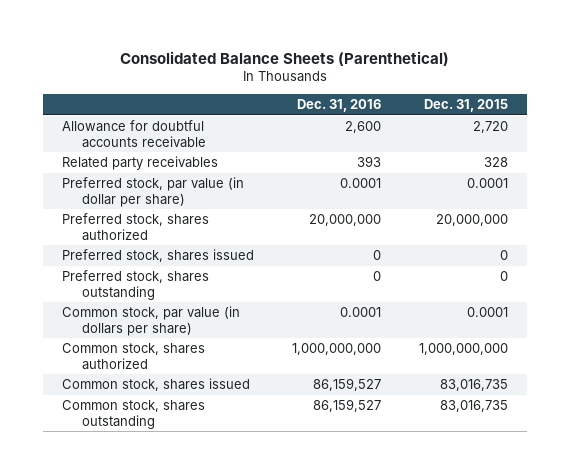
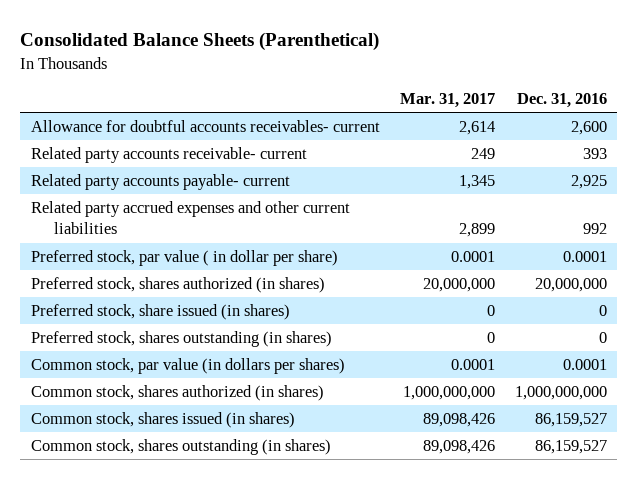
- | Dec. 31, 2016 | Dec. 31, 2015
+ | Mar. 31, 2017 | Dec. 31, 2016
- Allowance for doubtful accounts receivable | 2,600 | 2,720
- Related party receivables | 393 | 328
- Preferred stock, par value (in dollar per share) | 0.0001 | 0.0001
- Preferred stock, shares authorized | 20,000,000 | 20,000,000
- Preferred stock, shares issued | 0 | 0
- Preferred stock, shares outstanding | 0 | 0
- Common stock, par value (in dollars per share) | 0.0001 | 0.0001
- Common stock, shares authorized | 1,000,000,000 | 1,000,000,000
- Common stock, shares issued | 86,159,527 | 83,016,735
- Common stock, shares outstanding | 86,159,527 | 83,016,735
+ Allowance for doubtful accounts receivables- current | 2,614 | 2,600
+ Related party accounts receivable- current | 249 | 393
+ Related party accounts payable- current | 1,345 | 2,925
+ Related party accrued expenses and other current liabilities | 2,899 | 992
+ Preferred stock, par value ( in dollar per share) | 0.0001 | 0.0001
+ Preferred stock, shares authorized (in shares) | 20,000,000 | 20,000,000
+ Preferred stock, share issued (in shares) | 0 | 0
+ Preferred stock, shares outstanding (in shares) | 0 | 0
+ Common stock, par value (in dollars per shares) | 0.0001 | 0.0001
+ Common stock, shares authorized (in shares) | 1,000,000,000 | 1,000,000,000
+ Common stock, shares issued (in shares) | 89,098,426 | 86,159,527
+ Common stock, shares outstanding (in shares) | 89,098,426 | 86,159,527

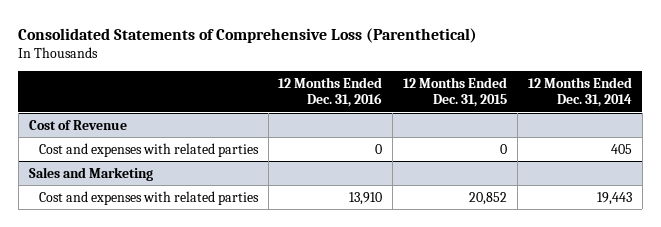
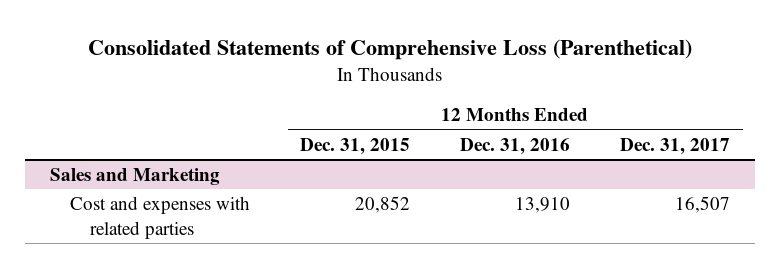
- | 12 Months Ended Dec. 31, 2016 | 12 Months Ended Dec. 31, 2015 | 12 Months Ended Dec. 31, 2014
+ | 12 Months Ended Dec. 31, 2015 | 12 Months Ended Dec. 31, 2016 | 12 Months Ended Dec. 31, 2017
- Cost of Revenue
- Cost and expenses with related parties | 0 | 0 | 405

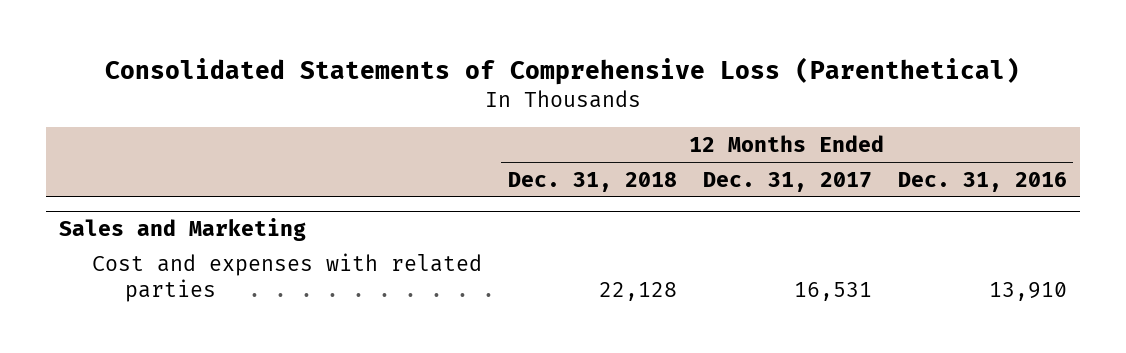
- | 12 Months Ended Dec. 31, 2015 | 12 Months Ended Dec. 31, 2016 | 12 Months Ended Dec. 31, 2017
+ | 12 Months Ended Dec. 31, 2018 | 12 Months Ended Dec. 31, 2017 | 12 Months Ended Dec. 31, 2016
@ Sales and Marketing
- Cost and expenses with related parties | 20,852 | 13,910 | 16,507
+ Cost and expenses with related parties | 22,128 | 16,531 | 13,910

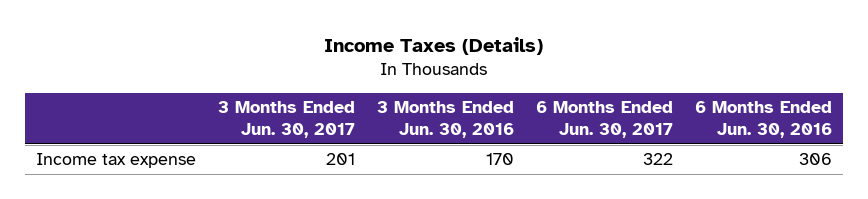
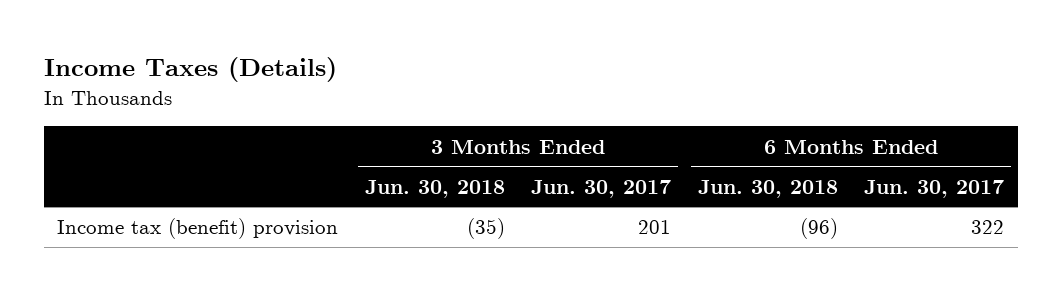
- | 3 Months Ended Jun. 30, 2017 | 3 Months Ended Jun. 30, 2016 | 6 Months Ended Jun. 30, 2017 | 6 Months Ended Jun. 30, 2016
+ | 3 Months Ended Jun. 30, 2018 | 3 Months Ended Jun. 30, 2017 | 6 Months Ended Jun. 30, 2018 | 6 Months Ended Jun. 30, 2017
- Income tax expense | 201 | 170 | 322 | 306
+ Income tax (benefit) provision | (35) | 201 | (96) | 322

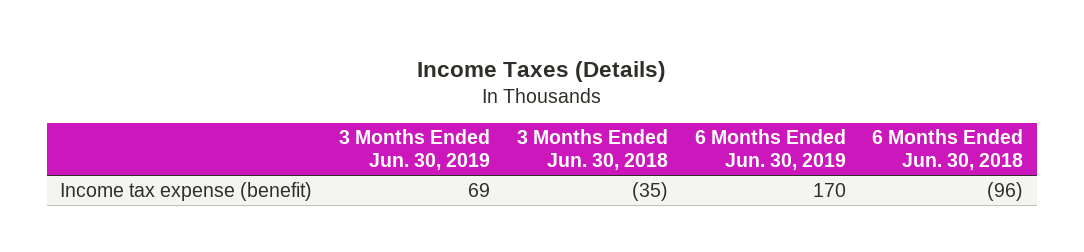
- | 3 Months Ended Jun. 30, 2018 | 3 Months Ended Jun. 30, 2017 | 6 Months Ended Jun. 30, 2018 | 6 Months Ended Jun. 30, 2017
+ | 3 Months Ended Jun. 30, 2019 | 3 Months Ended Jun. 30, 2018 | 6 Months Ended Jun. 30, 2019 | 6 Months Ended Jun. 30, 2018
- Income tax (benefit) provision | (35) | 201 | (96) | 322
+ Income tax expense (benefit) | 69 | (35) | 170 | (96)

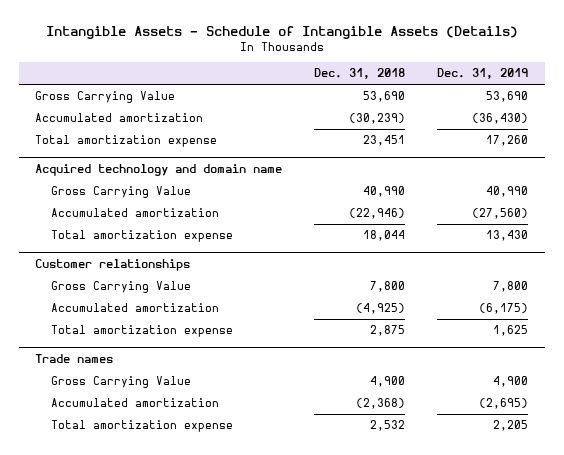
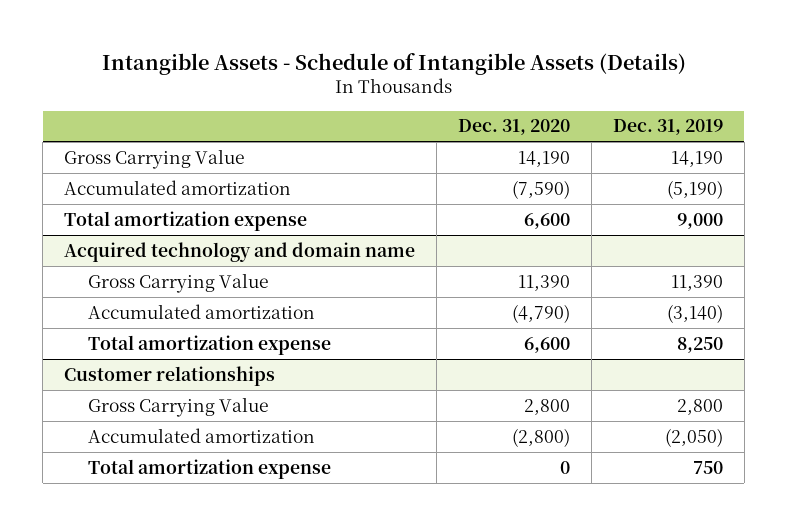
- | Dec. 31, 2018 | Dec. 31, 2019
+ | Dec. 31, 2020 | Dec. 31, 2019
- Gross Carrying Value | 53,690 | 53,690
- Accumulated amortization | (30,239) | (36,430)
- Total amortization expense | 23,451 | 17,260
+ Gross Carrying Value | 14,190 | 14,190
+ Accumulated amortization | (7,590) | (5,190)
+ Total amortization expense | 6,600 | 9,000
@ Acquired technology and domain name
- Gross Carrying Value | 40,990 | 40,990
- Accumulated amortization | (22,946) | (27,560)
- Total amortization expense | 18,044 | 13,430
+ Gross Carrying Value | 11,390 | 11,390
+ Accumulated amortization | (4,790) | (3,140)
+ Total amortization expense | 6,600 | 8,250
@ Customer relationships
- Gross Carrying Value | 7,800 | 7,800
- Accumulated amortization | (4,925) | (6,175)
- Total amortization expense | 2,875 | 1,625
- Trade names
- Gross Carrying Value | 4,900 | 4,900
- Accumulated amortization | (2,368) | (2,695)
- Total amortization expense | 2,532 | 2,205
@ Customer relationships
+ Gross Carrying Value | 2,800 | 2,800
+ Accumulated amortization | (2,800) | (2,050)
+ Total amortization expense | 0 | 750

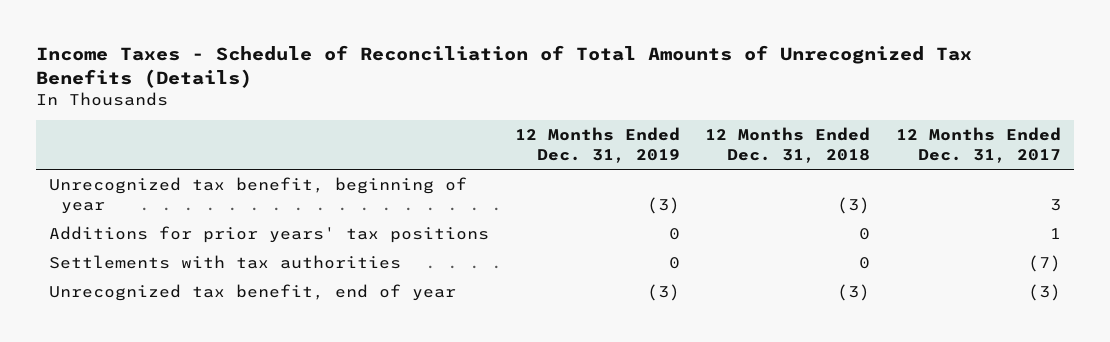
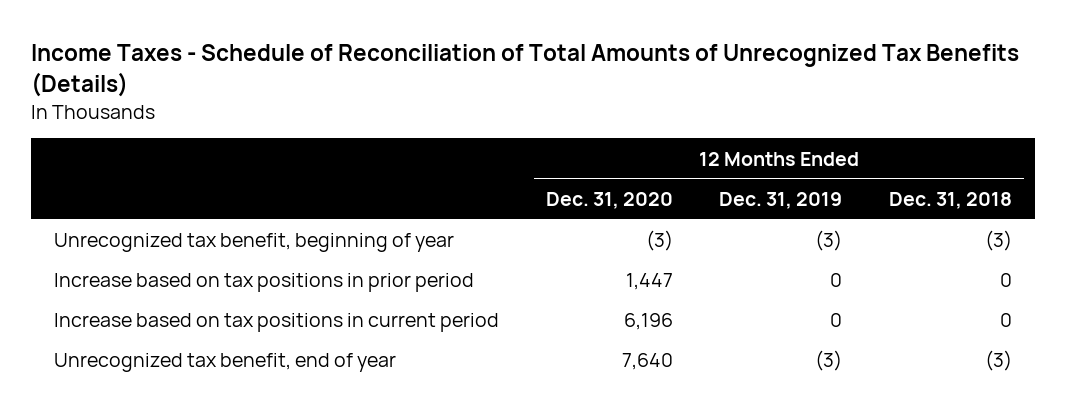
- | 12 Months Ended Dec. 31, 2019 | 12 Months Ended Dec. 31, 2018 | 12 Months Ended Dec. 31, 2017
+ | 12 Months Ended Dec. 31, 2020 | 12 Months Ended Dec. 31, 2019 | 12 Months Ended Dec. 31, 2018
- Additions for prior years' tax positions | 0 | 0 | 1
- Settlements with tax authorities | 0 | 0 | (7)
+ Increase based on tax positions in prior period | 1,447 | 0 | 0
+ Increase based on tax positions in current period | 6,196 | 0 | 0

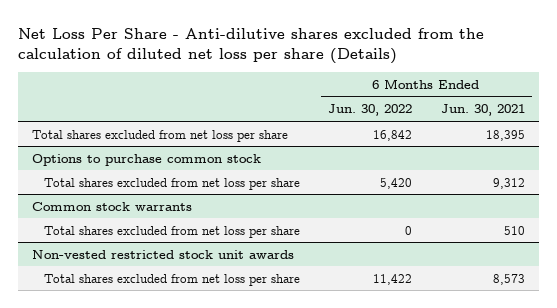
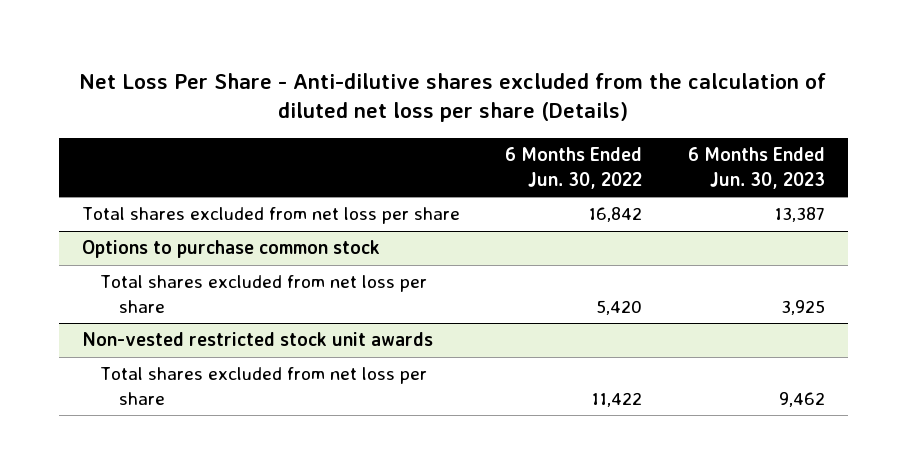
- | 6 Months Ended Jun. 30, 2022 | 6 Months Ended Jun. 30, 2021
+ | 6 Months Ended Jun. 30, 2022 | 6 Months Ended Jun. 30, 2023
- Common stock warrants
- Total shares excluded from net loss per share | 0 | 510

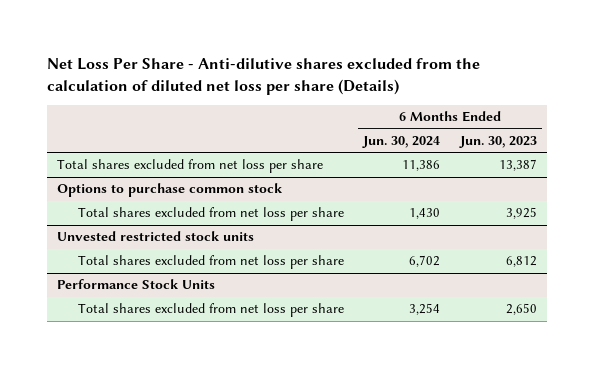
- | 6 Months Ended Jun. 30, 2022 | 6 Months Ended Jun. 30, 2023
+ | 6 Months Ended Jun. 30, 2024 | 6 Months Ended Jun. 30, 2023
- Non-vested restricted stock unit awards
- Total shares excluded from net loss per share | 11,422 | 9,462
+ Unvested restricted stock units
+ Total shares excluded from net loss per share | 6,702 | 6,812
+ Performance Stock Units
+ Total shares excluded from net loss per share | 3,254 | 2,650

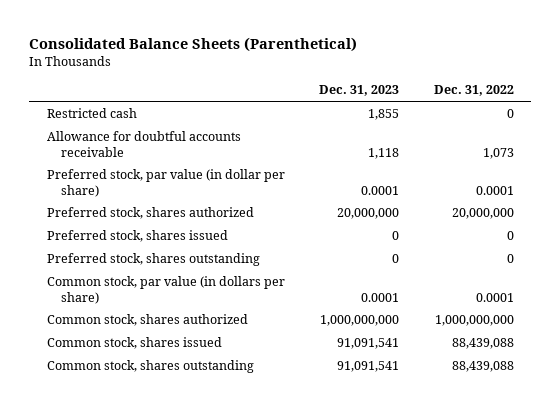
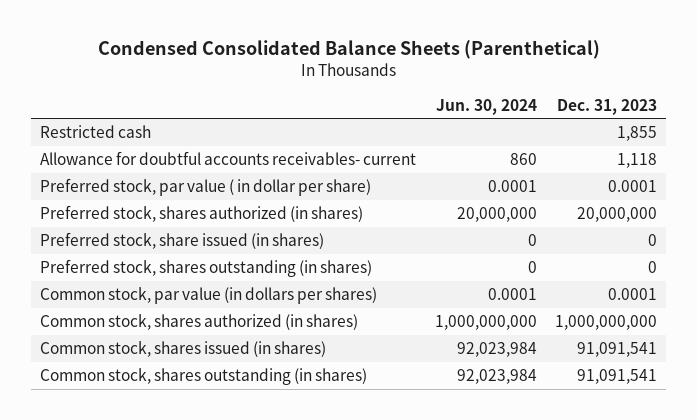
- Consolidated Balance Sheets (Parenthetical)
+ Condensed Consolidated Balance Sheets (Parenthetical)
- | Dec. 31, 2023 | Dec. 31, 2022
+ | Jun. 30, 2024 | Dec. 31, 2023
- Allowance for doubtful accounts receivable | 1,118 | 1,073
- Preferred stock, par value (in dollar per share) | 0.0001 | 0.0001
- Preferred stock, shares authorized | 20,000,000 | 20,000,000
- Preferred stock, shares issued | 0 | 0
- Preferred stock, shares outstanding | 0 | 0
- Common stock, par value (in dollars per share) | 0.0001 | 0.0001
- Common stock, shares authorized | 1,000,000,000 | 1,000,000,000
- Common stock, shares issued | 91,091,541 | 88,439,088
- Common stock, shares outstanding | 91,091,541 | 88,439,088
+ Allowance for doubtful accounts receivables- current | 860 | 1,118
+ Preferred stock, par value ( in dollar per share) | 0.0001 | 0.0001
+ Preferred stock, shares authorized (in shares) | 20,000,000 | 20,000,000
+ Preferred stock, share issued (in shares) | 0 | 0
+ Preferred stock, shares outstanding (in shares) | 0 | 0
+ Common stock, par value (in dollars per shares) | 0.0001 | 0.0001
+ Common stock, shares authorized (in shares) | 1,000,000,000 | 1,000,000,000
+ Common stock, shares issued (in shares) | 92,023,984 | 91,091,541
+ Common stock, shares outstanding (in shares) | 92,023,984 | 91,091,541

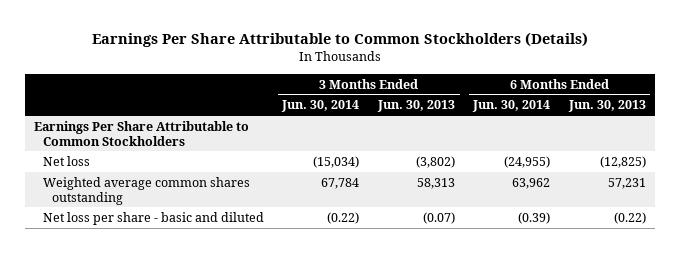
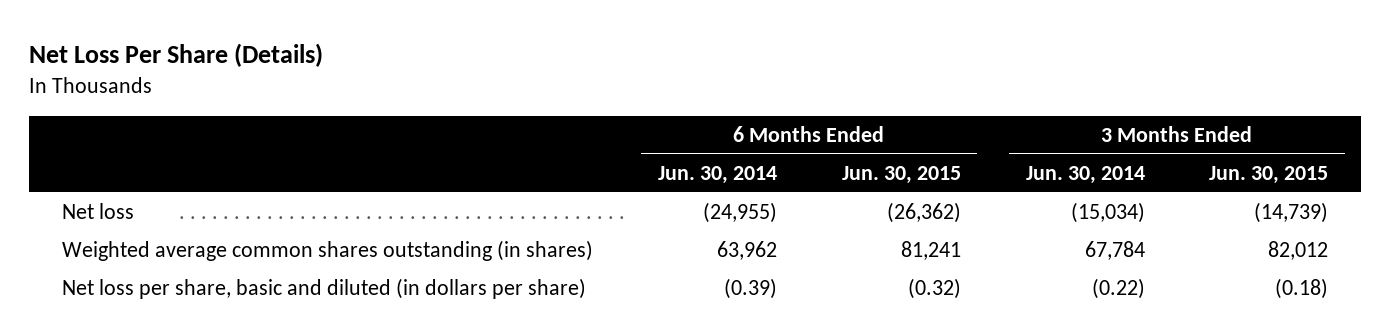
- Earnings Per Share Attributable to Common Stockholders (Details)
+ Net Loss Per Share (Details)
- | 3 Months Ended Jun. 30, 2014 | 3 Months Ended Jun. 30, 2013 | 6 Months Ended Jun. 30, 2014 | 6 Months Ended Jun. 30, 2013
+ | 6 Months Ended Jun. 30, 2014 | 6 Months Ended Jun. 30, 2015 | 3 Months Ended Jun. 30, 2014 | 3 Months Ended Jun. 30, 2015
- Earnings Per Share Attributable to Common Stockholders
- Weighted average common shares outstanding | 67,784 | 58,313 | 63,962 | 57,231
- Net loss per share - basic and diluted | (0.22) | (0.07) | (0.39) | (0.22)
+ Weighted average common shares outstanding (in shares) | 63,962 | 81,241 | 67,784 | 82,012
+ Net loss per share, basic and diluted (in dollars per share) | (0.39) | (0.32) | (0.22) | (0.18)

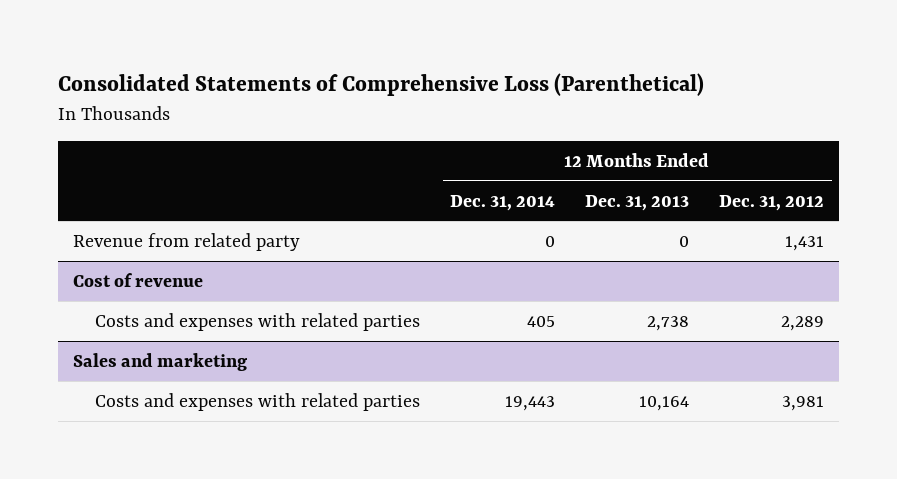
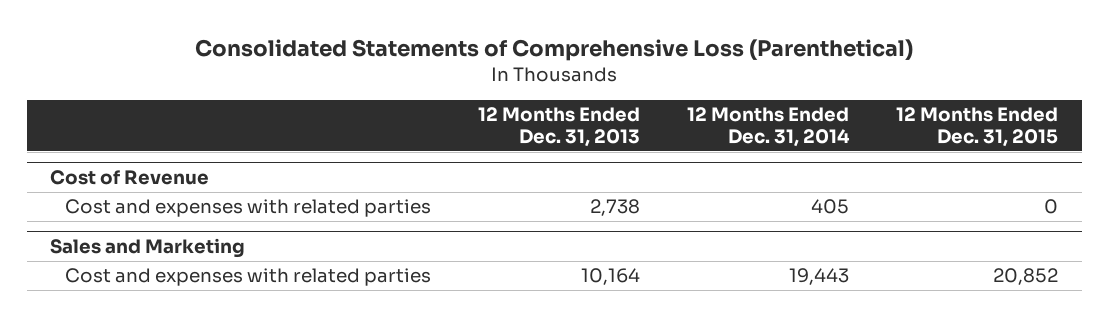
- | 12 Months Ended Dec. 31, 2014 | 12 Months Ended Dec. 31, 2013 | 12 Months Ended Dec. 31, 2012
+ | 12 Months Ended Dec. 31, 2013 | 12 Months Ended Dec. 31, 2014 | 12 Months Ended Dec. 31, 2015
- Revenue from related party | 0 | 0 | 1,431
- Cost of revenue
- Costs and expenses with related parties | 405 | 2,738 | 2,289
- Sales and marketing
- Costs and expenses with related parties | 19,443 | 10,164 | 3,981
+ Cost of Revenue
+ Cost and expenses with related parties | 2,738 | 405 | 0
+ Sales and Marketing
+ Cost and expenses with related parties | 10,164 | 19,443 | 20,852

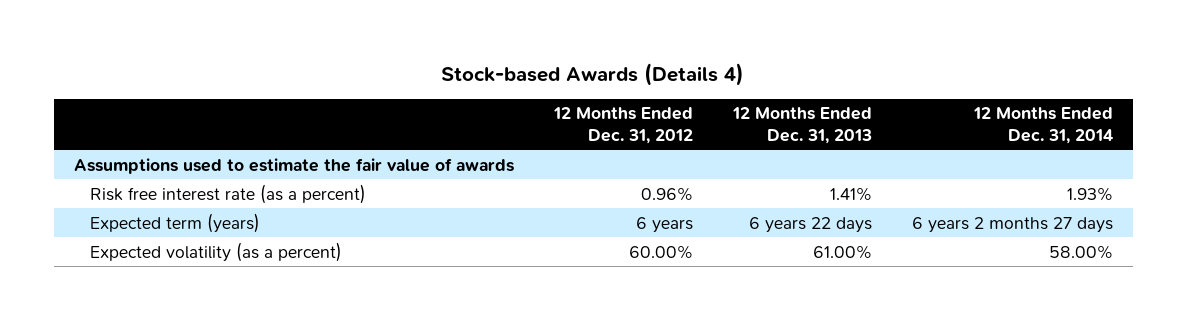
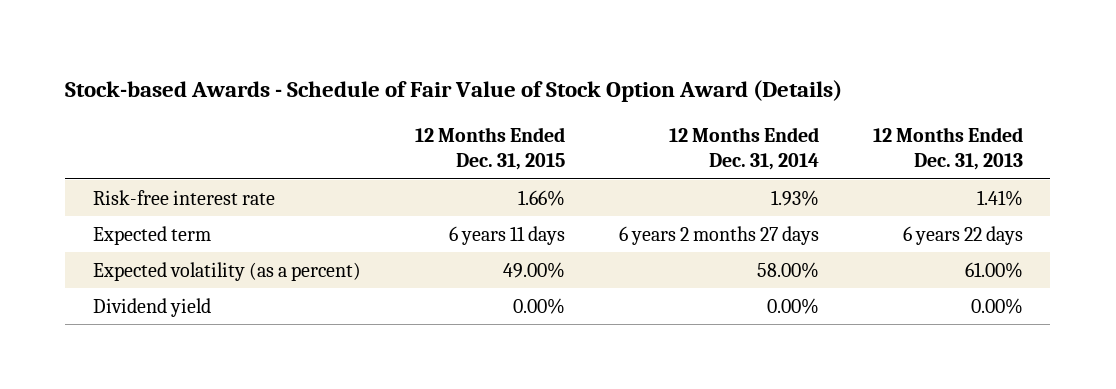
- Stock-based Awards (Details 4)
+ Stock-based Awards - Schedule of Fair Value of Stock Option Award (Details)
- | 12 Months Ended Dec. 31, 2012 | 12 Months Ended Dec. 31, 2013 | 12 Months Ended Dec. 31, 2014
+ | 12 Months Ended Dec. 31, 2015 | 12 Months Ended Dec. 31, 2014 | 12 Months Ended Dec. 31, 2013
- Assumptions used to estimate the fair value of awards
- Risk free interest rate (as a percent) | 0.96% | 1.41% | 1.93%
- Expected term (years) | 6 years | 6 years 22 days | 6 years 2 months 27 days
+ Risk-free interest rate | 1.66% | 1.93% | 1.41%
+ Expected term | 6 years 11 days | 6 years 2 months 27 days | 6 years 22 days
+ Dividend yield | 0.00% | 0.00% | 0.00%

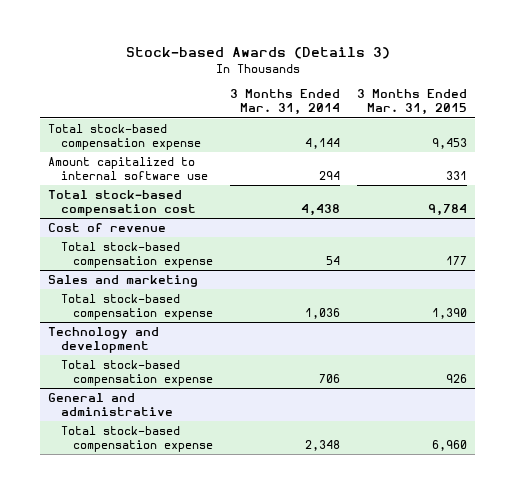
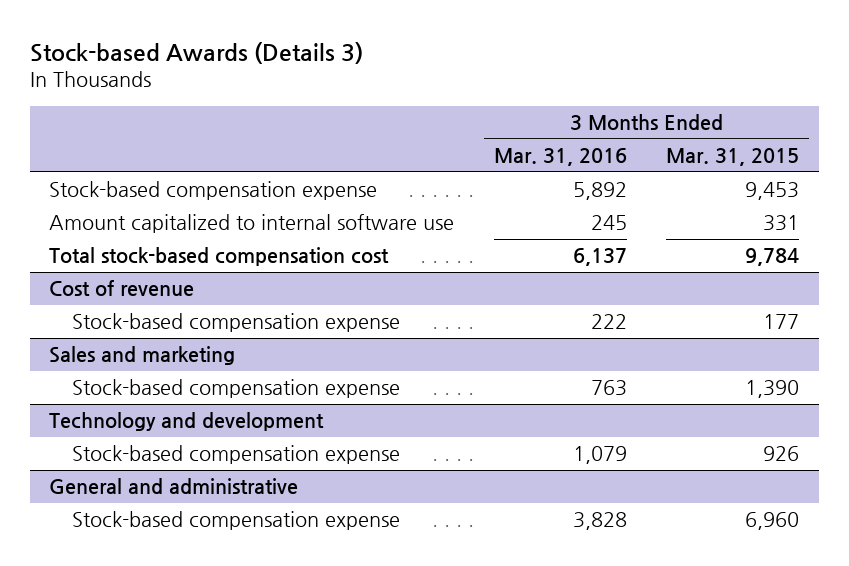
- | 3 Months Ended Mar. 31, 2014 | 3 Months Ended Mar. 31, 2015
+ | 3 Months Ended Mar. 31, 2016 | 3 Months Ended Mar. 31, 2015
- Total stock-based compensation expense | 4,144 | 9,453
+ Stock-based compensation expense | 5,892 | 9,453
@ Cost of revenue
- Total stock-based compensation expense | 54 | 177
+ Stock-based compensation expense | 222 | 177
@ Sales and marketing
- Total stock-based compensation expense | 1,036 | 1,390
+ Stock-based compensation expense | 763 | 1,390
@ Technology and development
- Total stock-based compensation expense | 706 | 926
+ Stock-based compensation expense | 1,079 | 926
@ General and administrative
- Total stock-based compensation expense | 2,348 | 6,960
+ Stock-based compensation expense | 3,828 | 6,960

